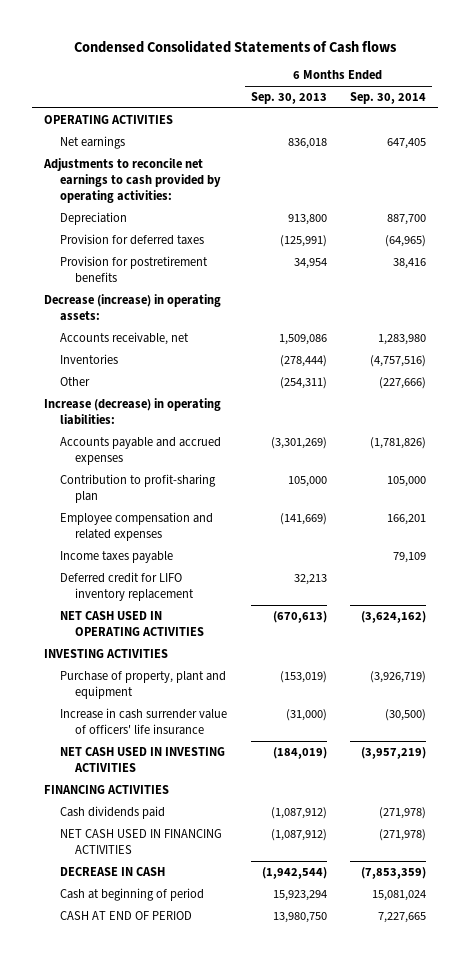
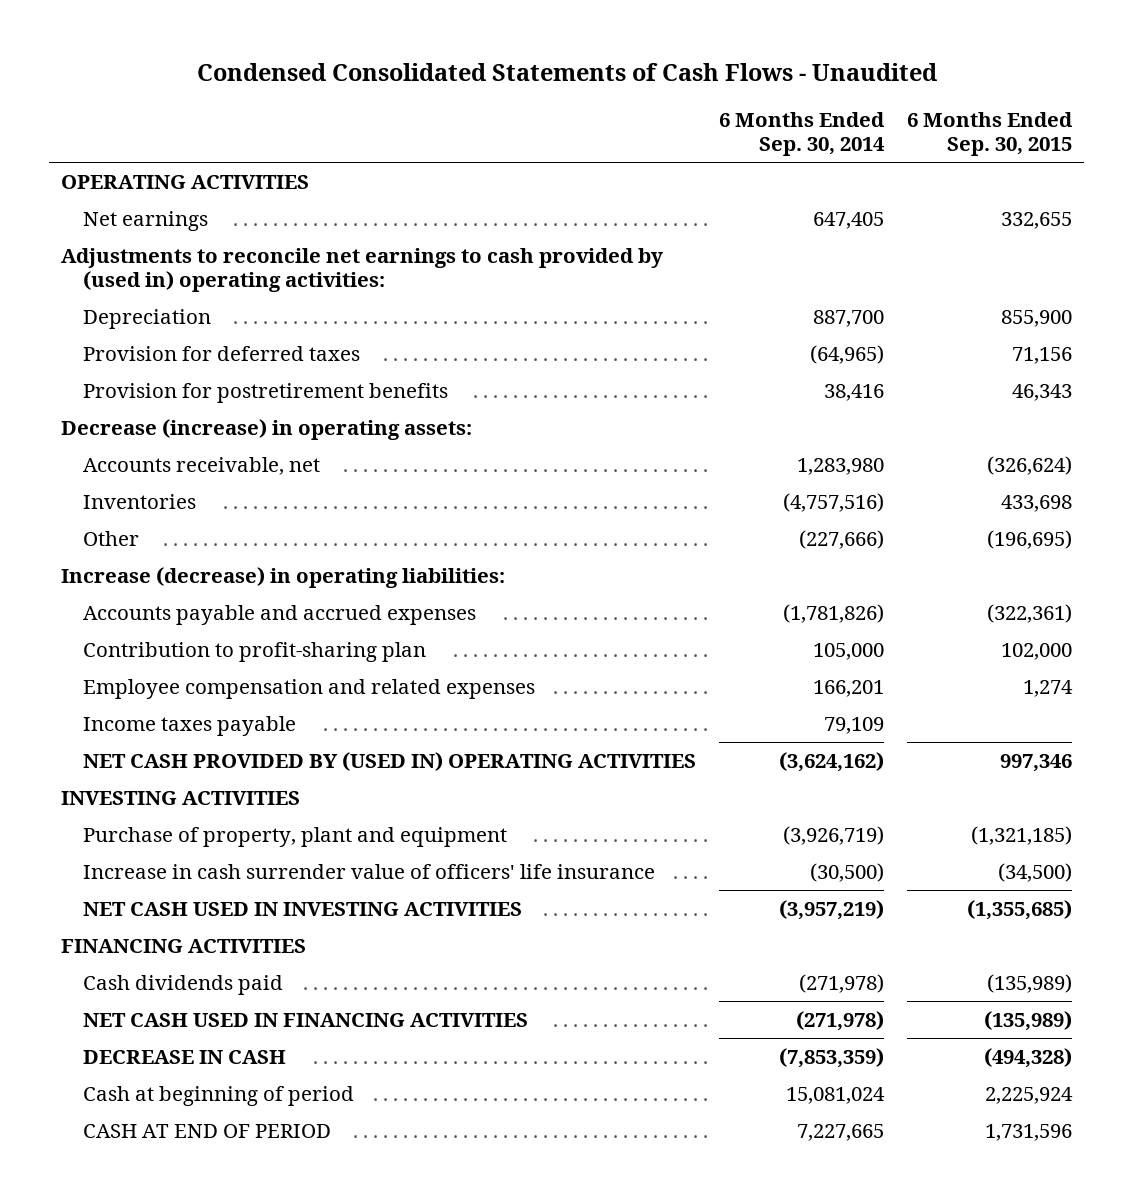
- Condensed Consolidated Statements of Cash flows
+ Condensed Consolidated Statements of Cash Flows - Unaudited
- | 6 Months Ended Sep. 30, 2013 | 6 Months Ended Sep. 30, 2014
+ | 6 Months Ended Sep. 30, 2014 | 6 Months Ended Sep. 30, 2015
- Adjustments to reconcile net earnings to cash provided by operating activities:
+ Adjustments to reconcile net earnings to cash provided by (used in) operating activities:
- Deferred credit for LIFO inventory replacement | 32,213 |
- NET CASH USED IN OPERATING ACTIVITIES | (670,613) | (3,624,162)
+ NET CASH PROVIDED BY (USED IN) OPERATING ACTIVITIES | (3,624,162) | 997,346

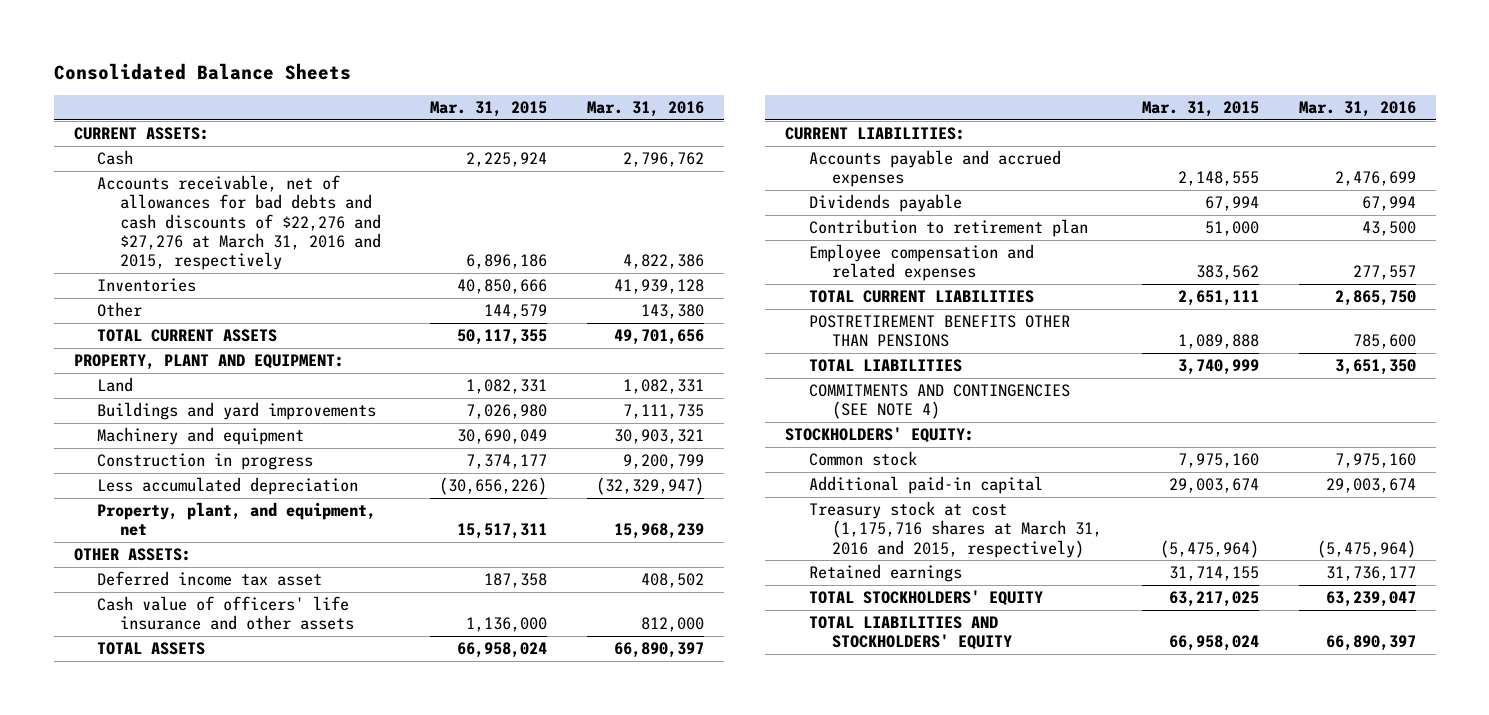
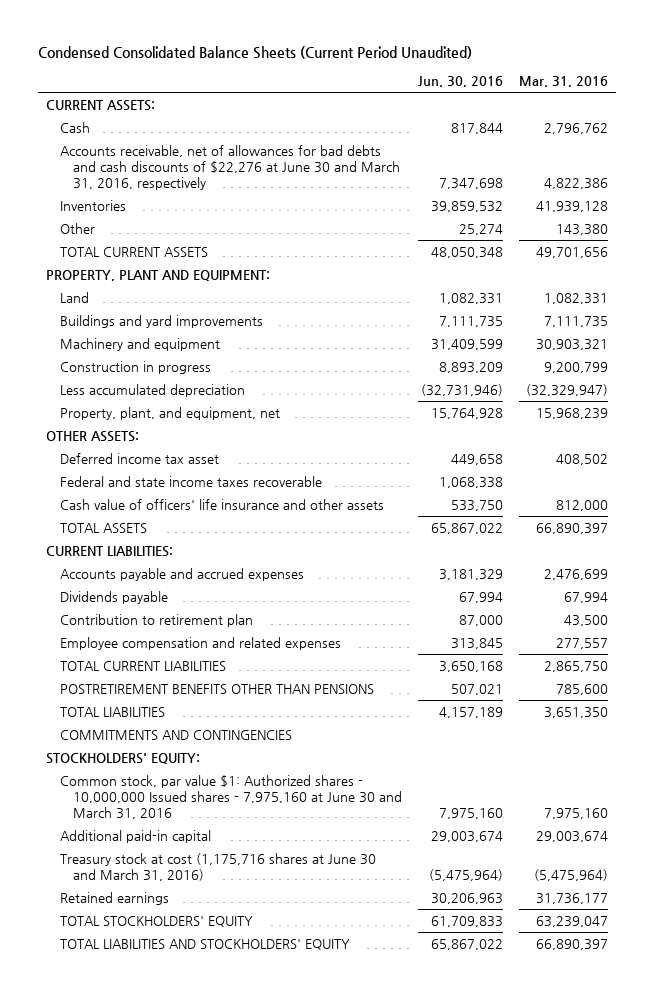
- Consolidated Balance Sheets
+ Condensed Consolidated Balance Sheets (Current Period Unaudited)
- | Mar. 31, 2015 | Mar. 31, 2016
+ | Jun. 30, 2016 | Mar. 31, 2016
- Accounts receivable, net of allowances for bad debts and cash discounts of $22,276 and $27,276 at March 31, 2016 and 2015, respectively | 6,896,186 | 4,822,386
+ Accounts receivable, net of allowances for bad debts and cash discounts of $22,276 at June 30 and March 31, 2016, respectively | 7,347,698 | 4,822,386
+ Federal and state income taxes recoverable | 1,068,338 |
- COMMITMENTS AND CONTINGENCIES (SEE NOTE 4)
+ COMMITMENTS AND CONTINGENCIES
- Common stock | 7,975,160 | 7,975,160
+ Common stock, par value $1: Authorized shares - 10,000,000 Issued shares - 7,975,160 at June 30 and March 31, 2016 | 7,975,160 | 7,975,160
- Treasury stock at cost (1,175,716 shares at March 31, 2016 and 2015, respectively) | (5,475,964) | (5,475,964)
+ Treasury stock at cost (1,175,716 shares at June 30 and March 31, 2016) | (5,475,964) | (5,475,964)

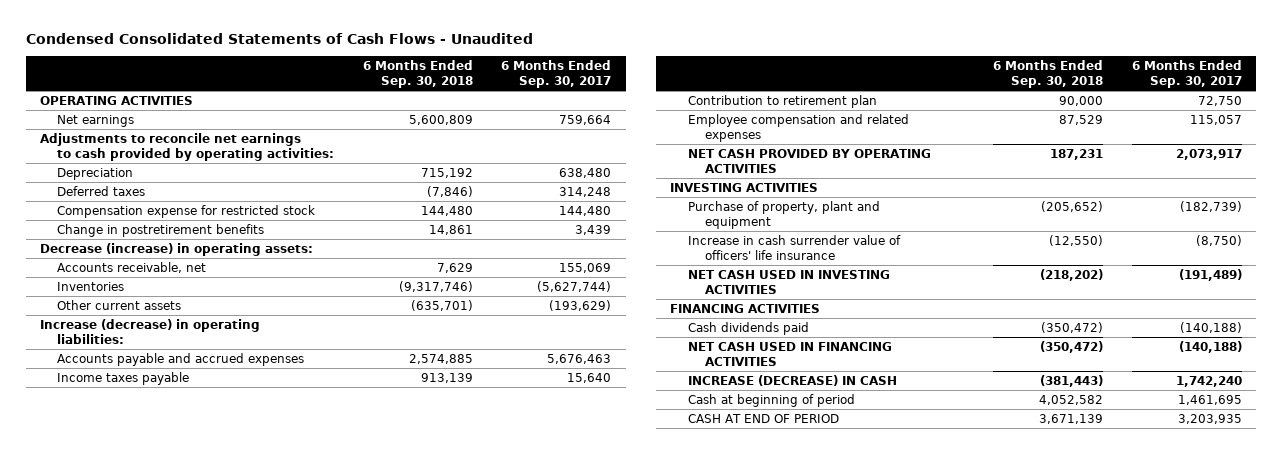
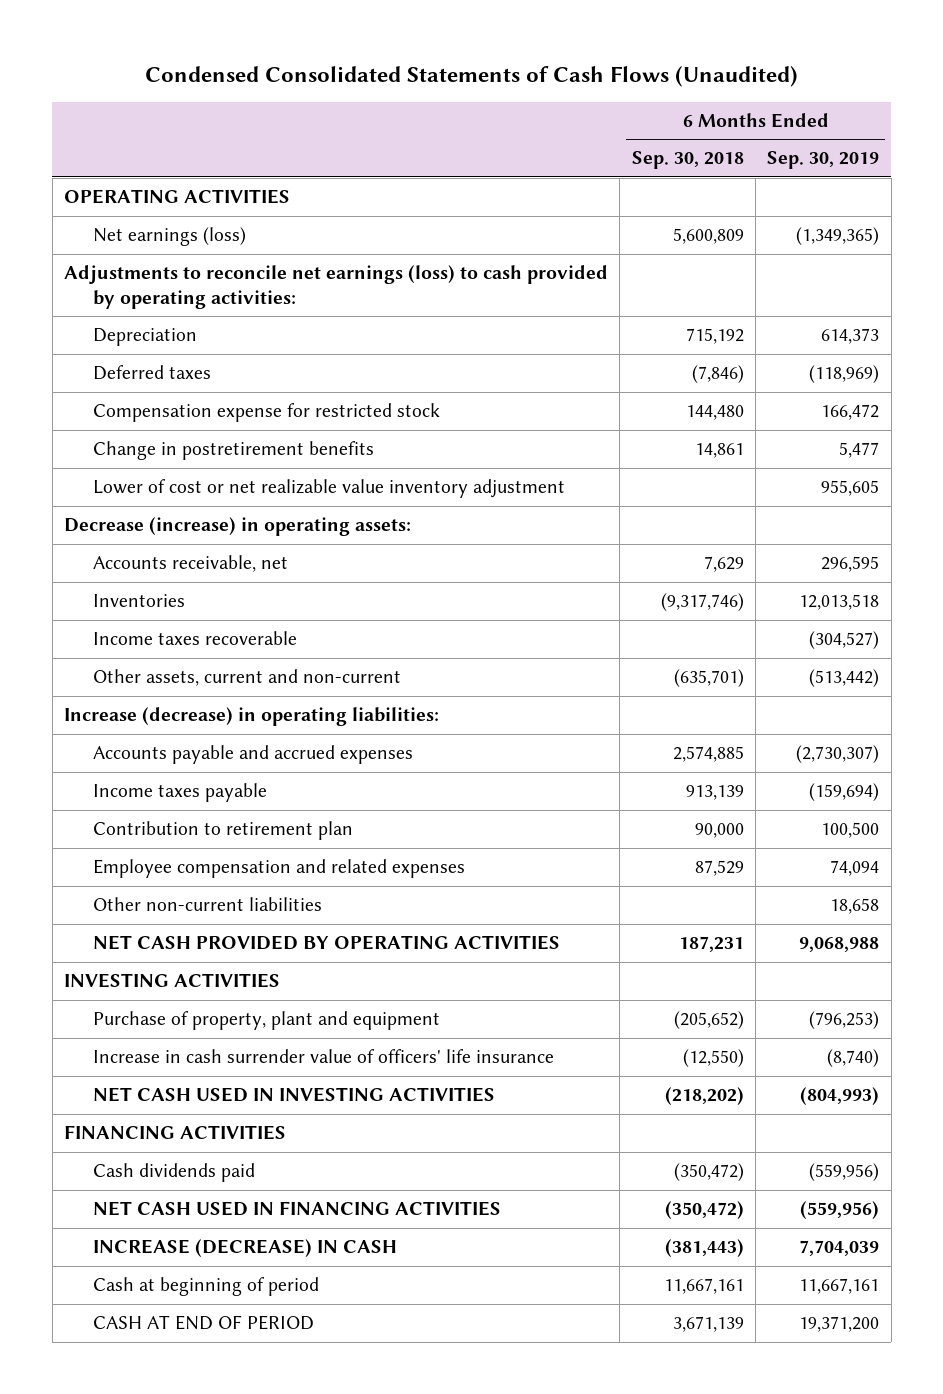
- Condensed Consolidated Statements of Cash Flows - Unaudited
+ Condensed Consolidated Statements of Cash Flows (Unaudited)
- | 6 Months Ended Sep. 30, 2018 | 6 Months Ended Sep. 30, 2017
+ | 6 Months Ended Sep. 30, 2018 | 6 Months Ended Sep. 30, 2019
- Net earnings | 5,600,809 | 759,664
- Adjustments to reconcile net earnings to cash provided by operating activities:
+ Net earnings (loss) | 5,600,809 | (1,349,365)
+ Adjustments to reconcile net earnings (loss) to cash provided by operating activities:
+ Lower of cost or net realizable value inventory adjustment | | 955,605
- Other current assets | (635,701) | (193,629)
+ Income taxes recoverable | | (304,527)
+ Other assets, current and non-current | (635,701) | (513,442)
+ Other non-current liabilities | | 18,658
- Cash at beginning of period | 4,052,582 | 1,461,695
+ Cash at beginning of period | 11,667,161 | 11,667,161

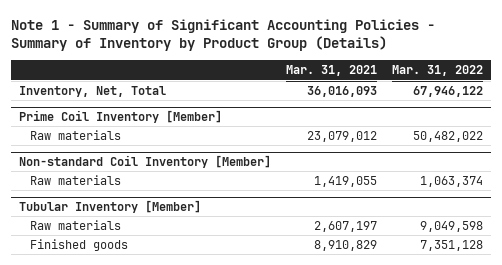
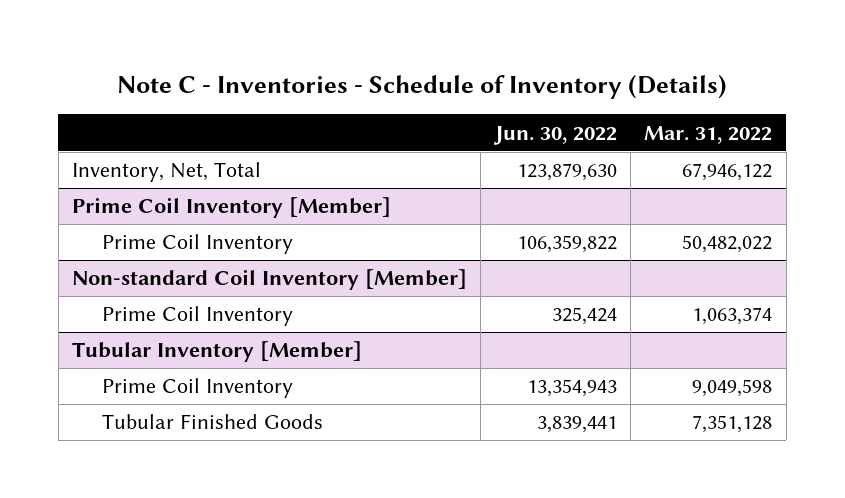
- Note 1 - Summary of Significant Accounting Policies - Summary of Inventory by Product Group (Details)
+ Note C - Inventories - Schedule of Inventory (Details)
- | Mar. 31, 2021 | Mar. 31, 2022
+ | Jun. 30, 2022 | Mar. 31, 2022
@ Prime Coil Inventory [Member]
- Raw materials | 23,079,012 | 50,482,022
+ Prime Coil Inventory | 106,359,822 | 50,482,022
@ Non-standard Coil Inventory [Member]
- Raw materials | 1,419,055 | 1,063,374
+ Prime Coil Inventory | 325,424 | 1,063,374
@ Tubular Inventory [Member]
- Raw materials | 2,607,197 | 9,049,598
- Finished goods | 8,910,829 | 7,351,128
+ Prime Coil Inventory | 13,354,943 | 9,049,598
+ Tubular Finished Goods | 3,839,441 | 7,351,128

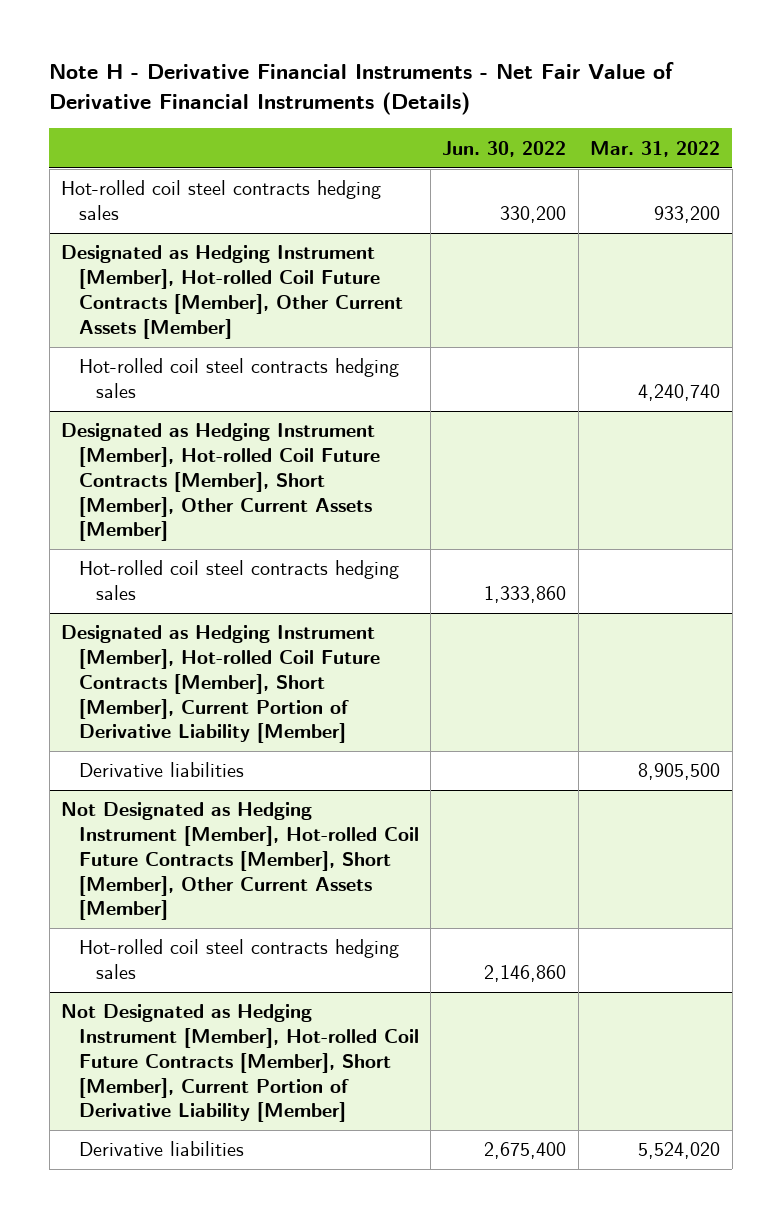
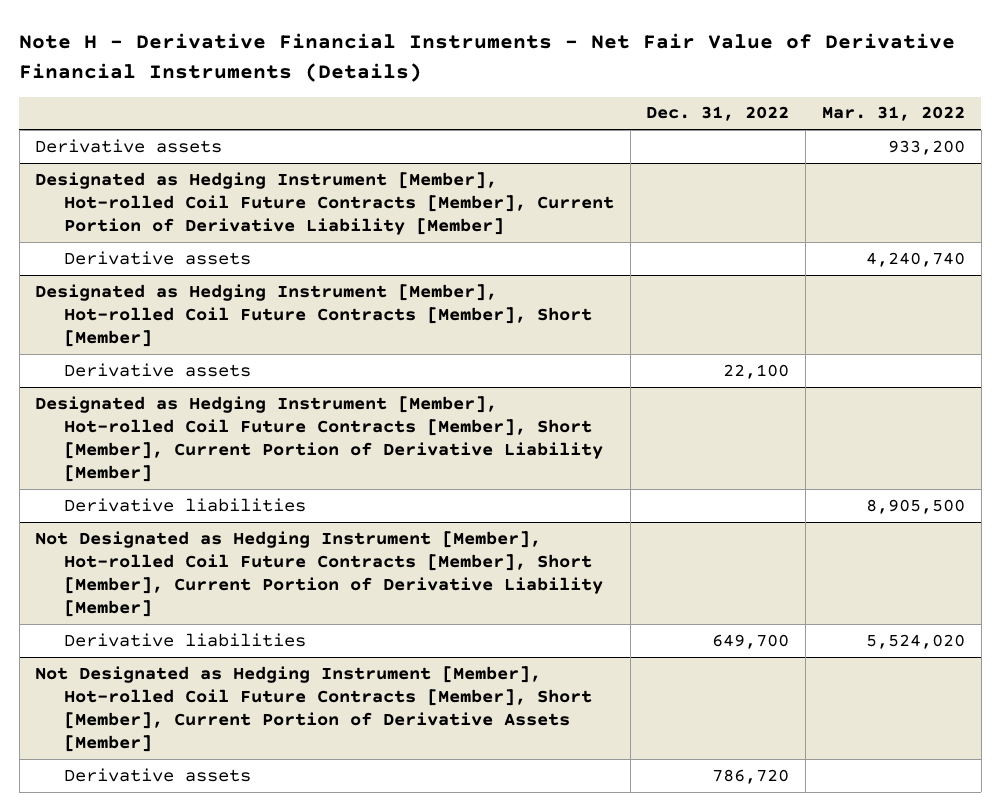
- | Jun. 30, 2022 | Mar. 31, 2022
+ | Dec. 31, 2022 | Mar. 31, 2022
- Hot-rolled coil steel contracts hedging sales | 330,200 | 933,200
- Designated as Hedging Instrument [Member], Hot-rolled Coil Future Contracts [Member], Other Current Assets [Member]
- Hot-rolled coil steel contracts hedging sales | | 4,240,740
- Designated as Hedging Instrument [Member], Hot-rolled Coil Future Contracts [Member], Short [Member], Other Current Assets [Member]
- Hot-rolled coil steel contracts hedging sales | 1,333,860 |
+ Derivative assets | | 933,200
+ Designated as Hedging Instrument [Member], Hot-rolled Coil Future Contracts [Member], Current Portion of Derivative Liability [Member]
+ Derivative assets | | 4,240,740
+ Designated as Hedging Instrument [Member], Hot-rolled Coil Future Contracts [Member], Short [Member]
+ Derivative assets | 22,100 |
- Not Designated as Hedging Instrument [Member], Hot-rolled Coil Future Contracts [Member], Short [Member], Other Current Assets [Member]
- Hot-rolled coil steel contracts hedging sales | 2,146,860 |
+ Not Designated as Hedging Instrument [Member], Hot-rolled Coil Future Contracts [Member], Short [Member], Current Portion of Derivative Assets [Member]
+ Derivative assets | 786,720 |

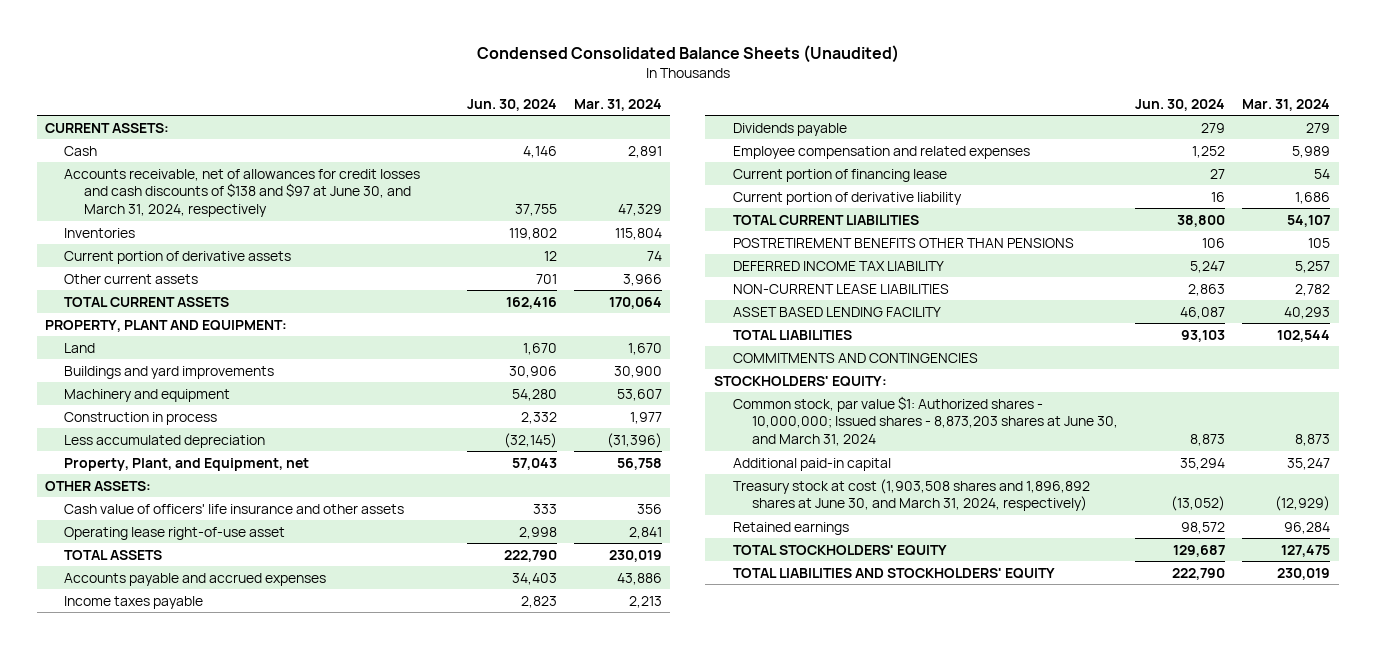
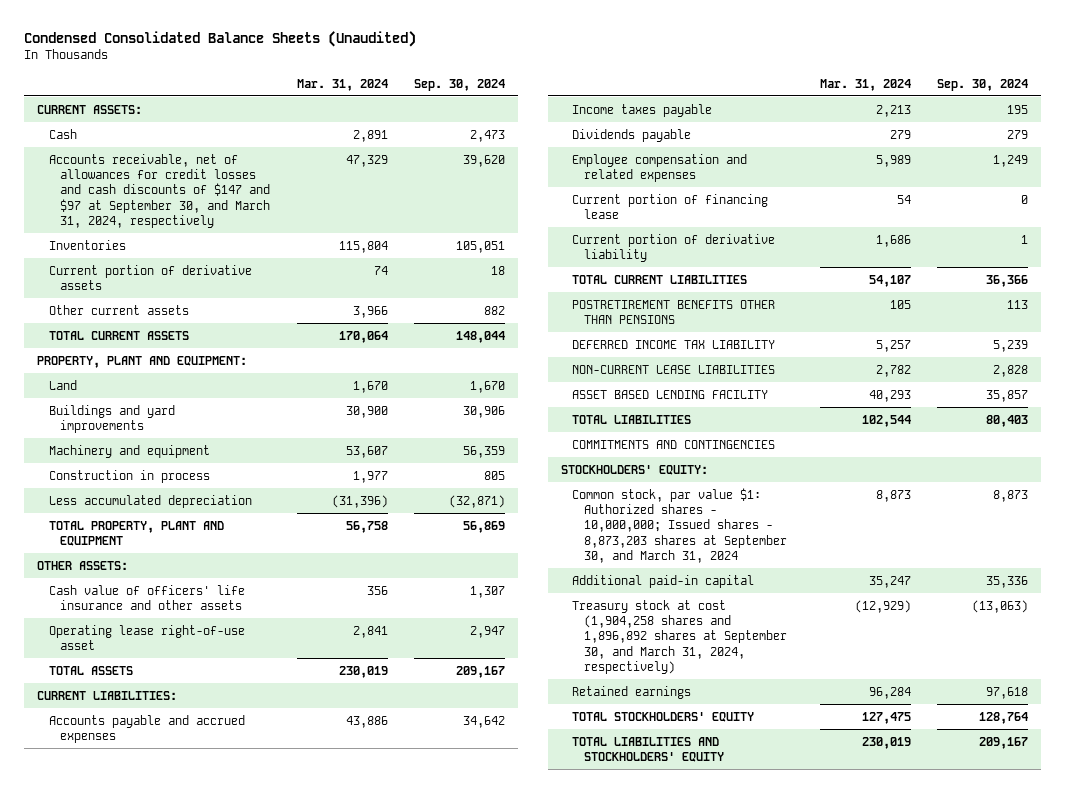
- | Jun. 30, 2024 | Mar. 31, 2024
+ | Mar. 31, 2024 | Sep. 30, 2024
- Accounts receivable, net of allowances for credit losses and cash discounts of $138 and $97 at June 30, and March 31, 2024, respectively | 37,755 | 47,329
+ Accounts receivable, net of allowances for credit losses and cash discounts of $147 and $97 at September 30, and March 31, 2024, respectively | 47,329 | 39,620
- Property, Plant, and Equipment, net | 57,043 | 56,758
+ TOTAL PROPERTY, PLANT AND EQUIPMENT | 56,758 | 56,869
+ CURRENT LIABILITIES:
- Common stock, par value $1: Authorized shares - 10,000,000; Issued shares - 8,873,203 shares at June 30, and March 31, 2024 | 8,873 | 8,873
+ Common stock, par value $1: Authorized shares - 10,000,000; Issued shares - 8,873,203 shares at September 30, and March 31, 2024 | 8,873 | 8,873
- Treasury stock at cost (1,903,508 shares and 1,896,892 shares at June 30, and March 31, 2024, respectively) | (13,052) | (12,929)
+ Treasury stock at cost (1,904,258 shares and 1,896,892 shares at September 30, and March 31, 2024, respectively) | (12,929) | (13,063)

